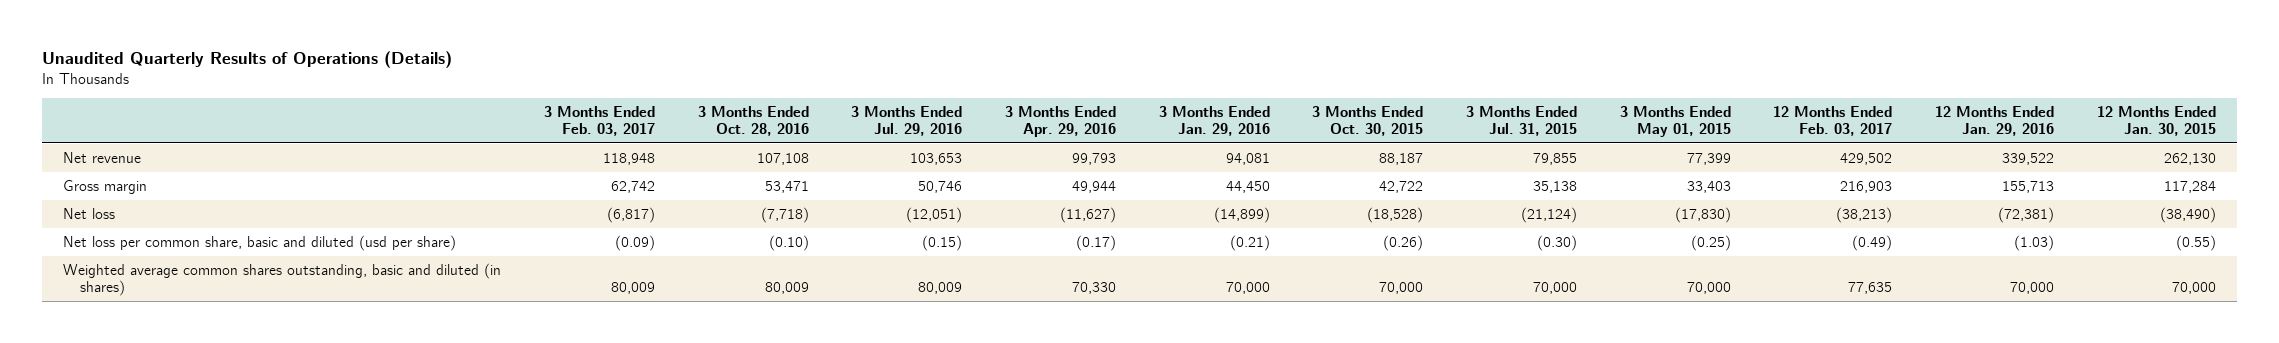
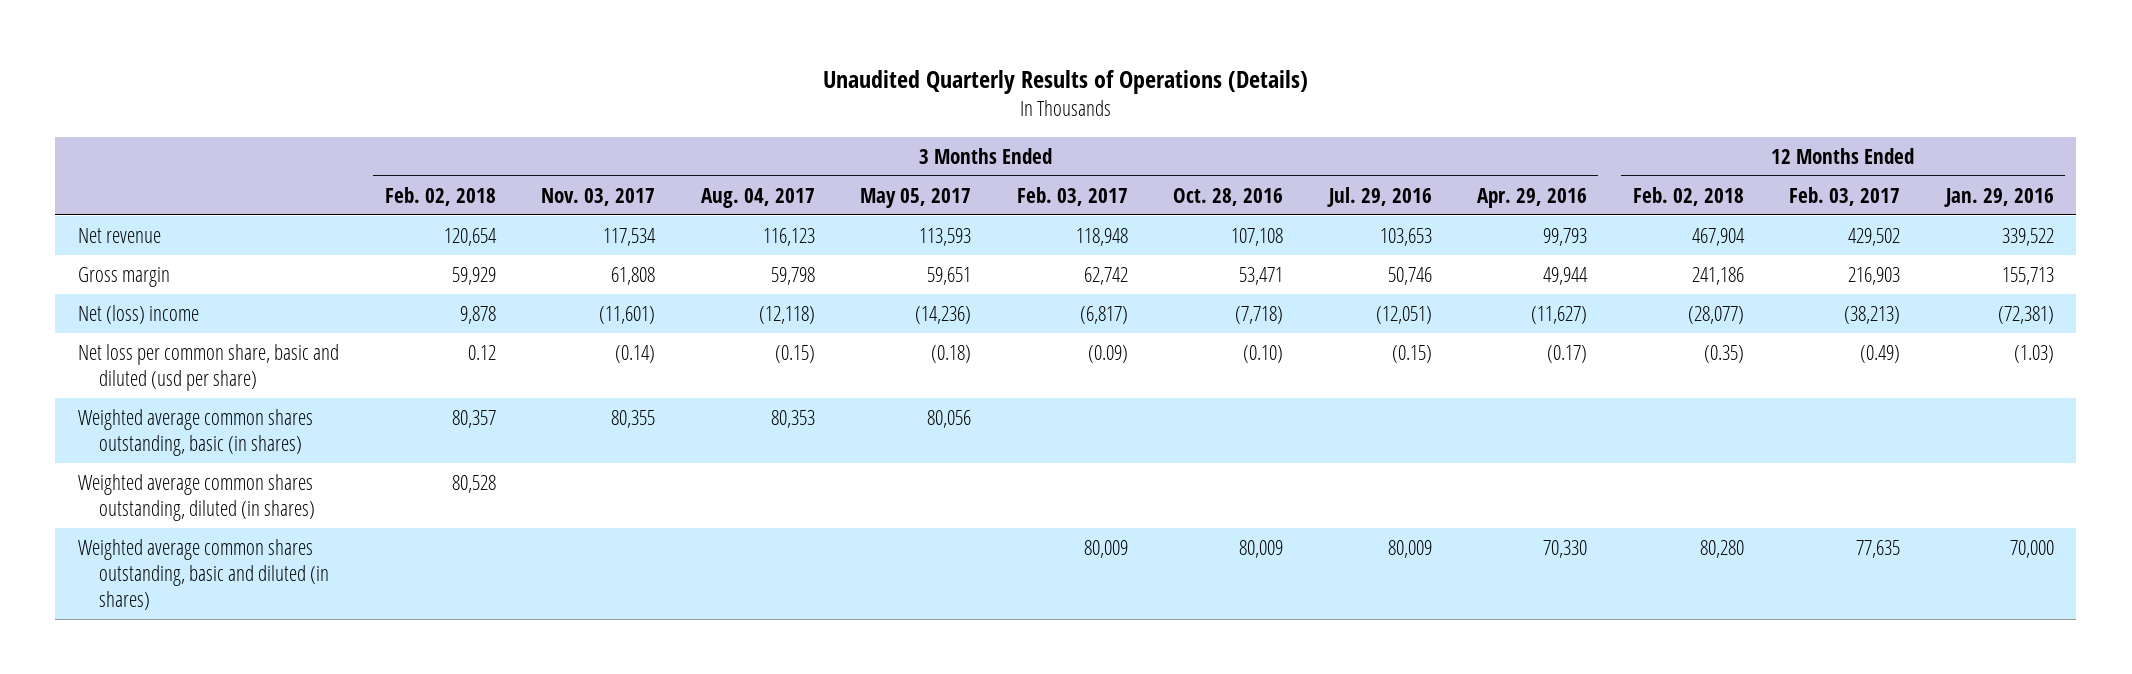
- | 3 Months Ended Feb. 03, 2017 | 3 Months Ended Oct. 28, 2016 | 3 Months Ended Jul. 29, 2016 | 3 Months Ended Apr. 29, 2016 | 3 Months Ended Jan. 29, 2016 | 3 Months Ended Oct. 30, 2015 | 3 Months Ended Jul. 31, 2015 | 3 Months Ended May 01, 2015 | 12 Months Ended Feb. 03, 2017 | 12 Months Ended Jan. 29, 2016 | 12 Months Ended Jan. 30, 2015
+ | 3 Months Ended Feb. 02, 2018 | 3 Months Ended Nov. 03, 2017 | 3 Months Ended Aug. 04, 2017 | 3 Months Ended May 05, 2017 | 3 Months Ended Feb. 03, 2017 | 3 Months Ended Oct. 28, 2016 | 3 Months Ended Jul. 29, 2016 | 3 Months Ended Apr. 29, 2016 | 12 Months Ended Feb. 02, 2018 | 12 Months Ended Feb. 03, 2017 | 12 Months Ended Jan. 29, 2016
- Net loss | (6,817) | (7,718) | (12,051) | (11,627) | (14,899) | (18,528) | (21,124) | (17,830) | (38,213) | (72,381) | (38,490)
+ Net (loss) income | 9,878 | (11,601) | (12,118) | (14,236) | (6,817) | (7,718) | (12,051) | (11,627) | (28,077) | (38,213) | (72,381)
+ Weighted average common shares outstanding, basic (in shares) | 80,357 | 80,355 | 80,353 | 80,056 | | | | | | |
+ Weighted average common shares outstanding, diluted (in shares) | 80,528 | | | | | | | | | |

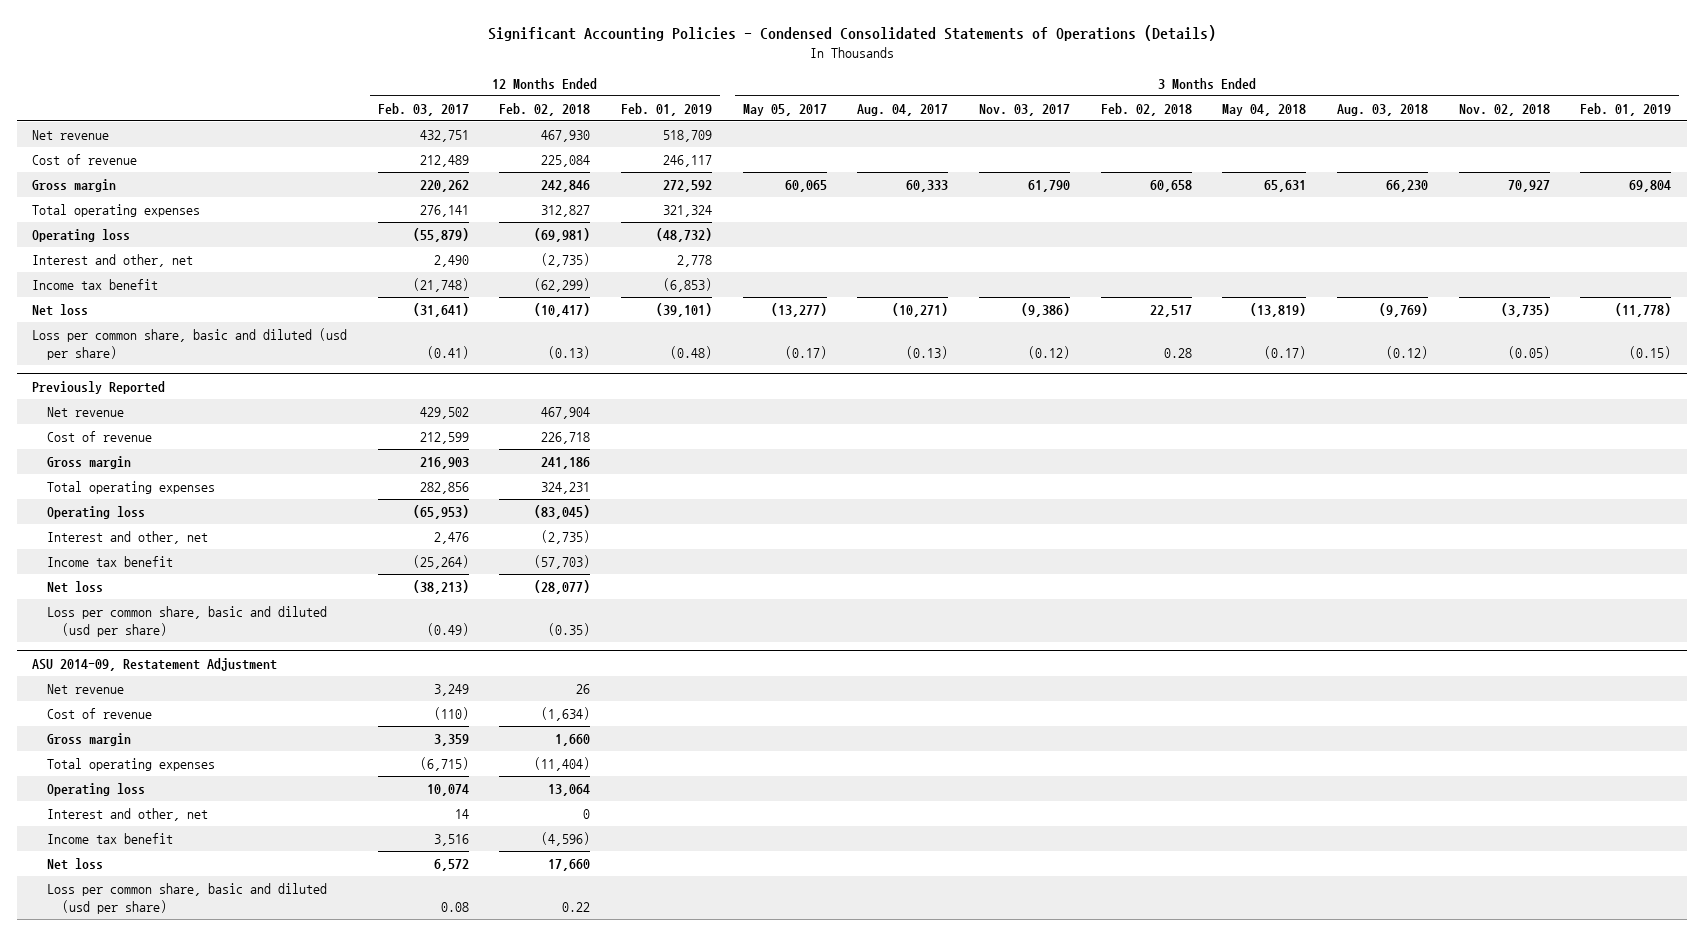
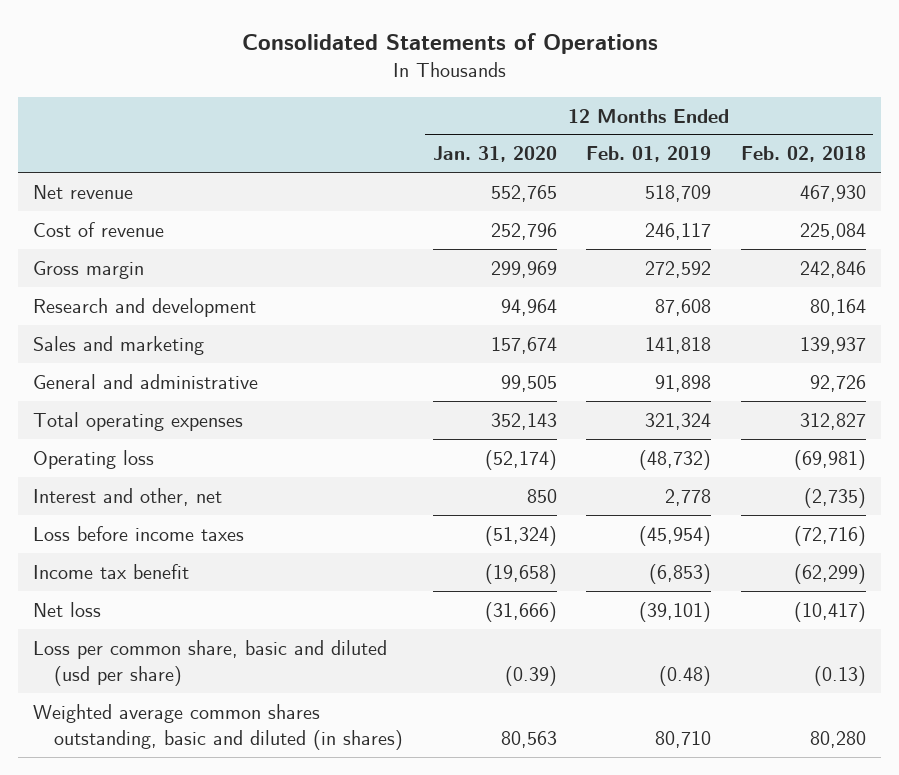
- Significant Accounting Policies - Condensed Consolidated Statements of Operations (Details)
+ Consolidated Statements of Operations
- | 12 Months Ended Feb. 03, 2017 | 12 Months Ended Feb. 02, 2018 | 12 Months Ended Feb. 01, 2019 | 3 Months Ended May 05, 2017 | 3 Months Ended Aug. 04, 2017 | 3 Months Ended Nov. 03, 2017 | 3 Months Ended Feb. 02, 2018 | 3 Months Ended May 04, 2018 | 3 Months Ended Aug. 03, 2018 | 3 Months Ended Nov. 02, 2018 | 3 Months Ended Feb. 01, 2019
+ | 12 Months Ended Jan. 31, 2020 | 12 Months Ended Feb. 01, 2019 | 12 Months Ended Feb. 02, 2018
+ Research and development | 94,964 | 87,608 | 80,164
+ Sales and marketing | 157,674 | 141,818 | 139,937
+ General and administrative | 99,505 | 91,898 | 92,726
+ Loss before income taxes | (51,324) | (45,954) | (72,716)
- Previously Reported
- Net revenue | 429,502 | 467,904 | | | | | | | | |
- Cost of revenue | 212,599 | 226,718 | | | | | | | | |
- Gross margin | 216,903 | 241,186 | | | | | | | | |
- Total operating expenses | 282,856 | 324,231 | | | | | | | | |
- Operating loss | (65,953) | (83,045) | | | | | | | | |
- Interest and other, net | 2,476 | (2,735) | | | | | | | | |
- Income tax benefit | (25,264) | (57,703) | | | | | | | | |
- Net loss | (38,213) | (28,077) | | | | | | | | |
- Loss per common share, basic and diluted (usd per share) | (0.49) | (0.35) | | | | | | | | |
- ASU 2014-09, Restatement Adjustment
- Net revenue | 3,249 | 26 | | | | | | | | |
- Cost of revenue | (110) | (1,634) | | | | | | | | |
- Gross margin | 3,359 | 1,660 | | | | | | | | |
- Total operating expenses | (6,715) | (11,404) | | | | | | | | |
- Operating loss | 10,074 | 13,064 | | | | | | | | |
- Interest and other, net | 14 | 0 | | | | | | | | |
- Income tax benefit | 3,516 | (4,596) | | | | | | | | |
- Net loss | 6,572 | 17,660 | | | | | | | | |
- Loss per common share, basic and diluted (usd per share) | 0.08 | 0.22 | | | | | | | | |
+ Weighted average common shares outstanding, basic and diluted (in shares) | 80,563 | 80,710 | 80,280

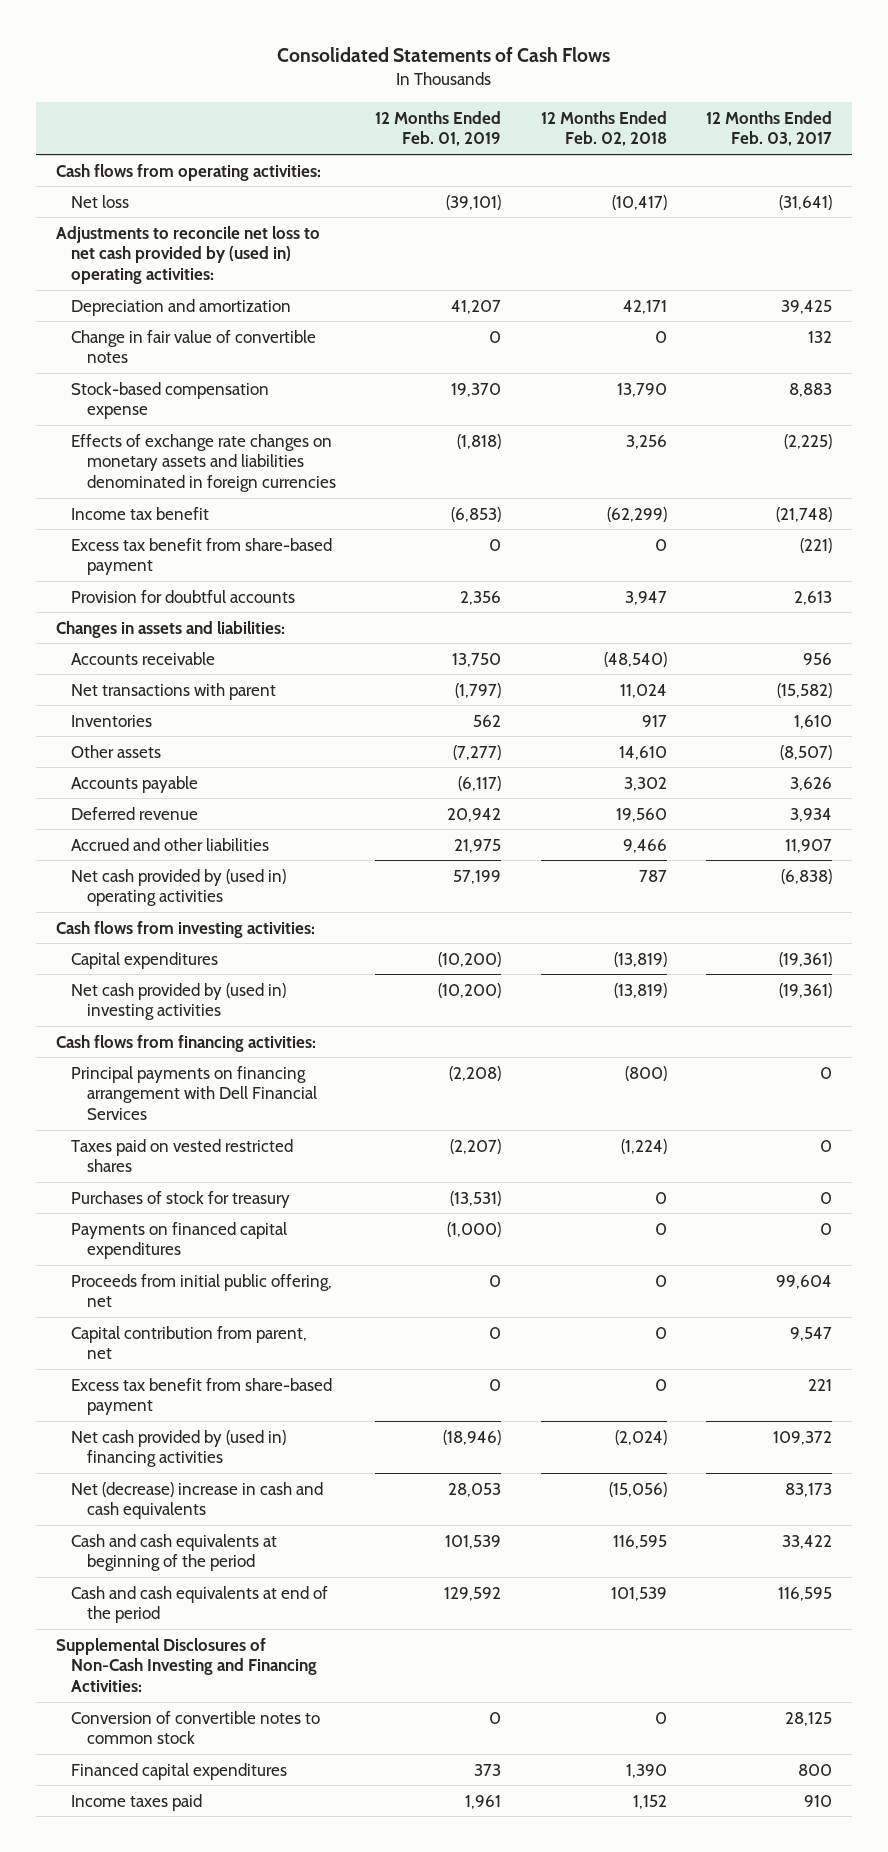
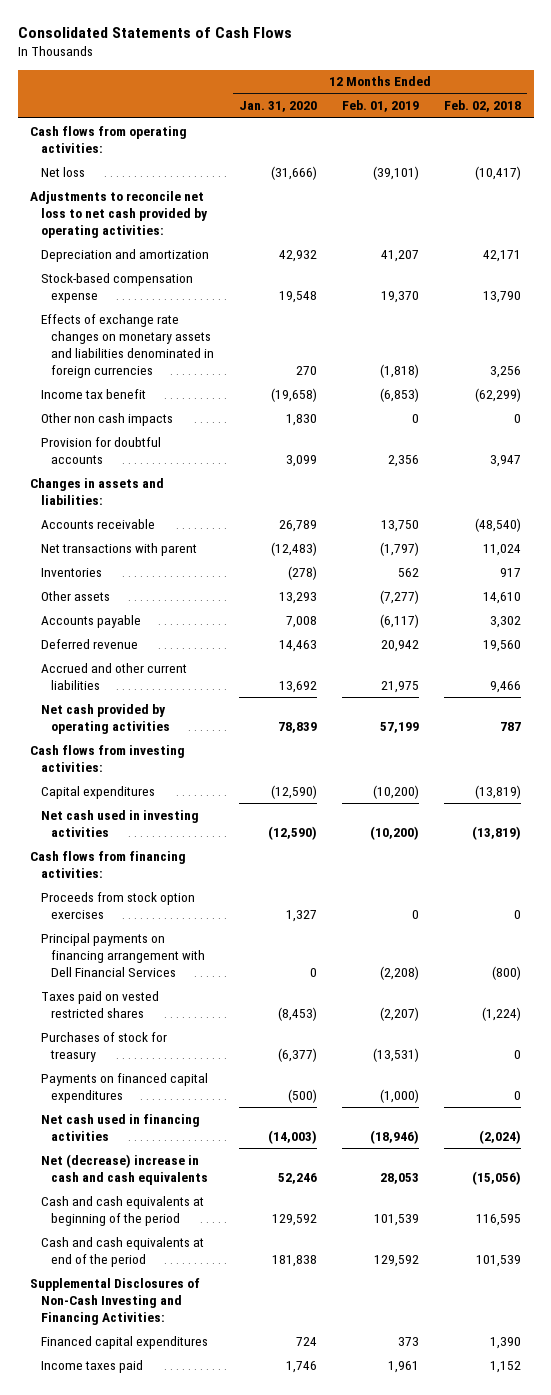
- | 12 Months Ended Feb. 01, 2019 | 12 Months Ended Feb. 02, 2018 | 12 Months Ended Feb. 03, 2017
+ | 12 Months Ended Jan. 31, 2020 | 12 Months Ended Feb. 01, 2019 | 12 Months Ended Feb. 02, 2018
- Adjustments to reconcile net loss to net cash provided by (used in) operating activities:
+ Adjustments to reconcile net loss to net cash provided by operating activities:
- Change in fair value of convertible notes | 0 | 0 | 132
- Excess tax benefit from share-based payment | 0 | 0 | (221)
+ Other non cash impacts | 1,830 | 0 | 0
- Accrued and other liabilities | 21,975 | 9,466 | 11,907
- Net cash provided by (used in) operating activities | 57,199 | 787 | (6,838)
+ Accrued and other current liabilities | 13,692 | 21,975 | 9,466
+ Net cash provided by operating activities | 78,839 | 57,199 | 787
- Net cash provided by (used in) investing activities | (10,200) | (13,819) | (19,361)
+ Net cash used in investing activities | (12,590) | (10,200) | (13,819)
+ Proceeds from stock option exercises | 1,327 | 0 | 0
- Proceeds from initial public offering, net | 0 | 0 | 99,604
- Capital contribution from parent, net | 0 | 0 | 9,547
- Excess tax benefit from share-based payment | 0 | 0 | 221
- Net cash provided by (used in) financing activities | (18,946) | (2,024) | 109,372
+ Net cash used in financing activities | (14,003) | (18,946) | (2,024)
- Conversion of convertible notes to common stock | 0 | 0 | 28,125

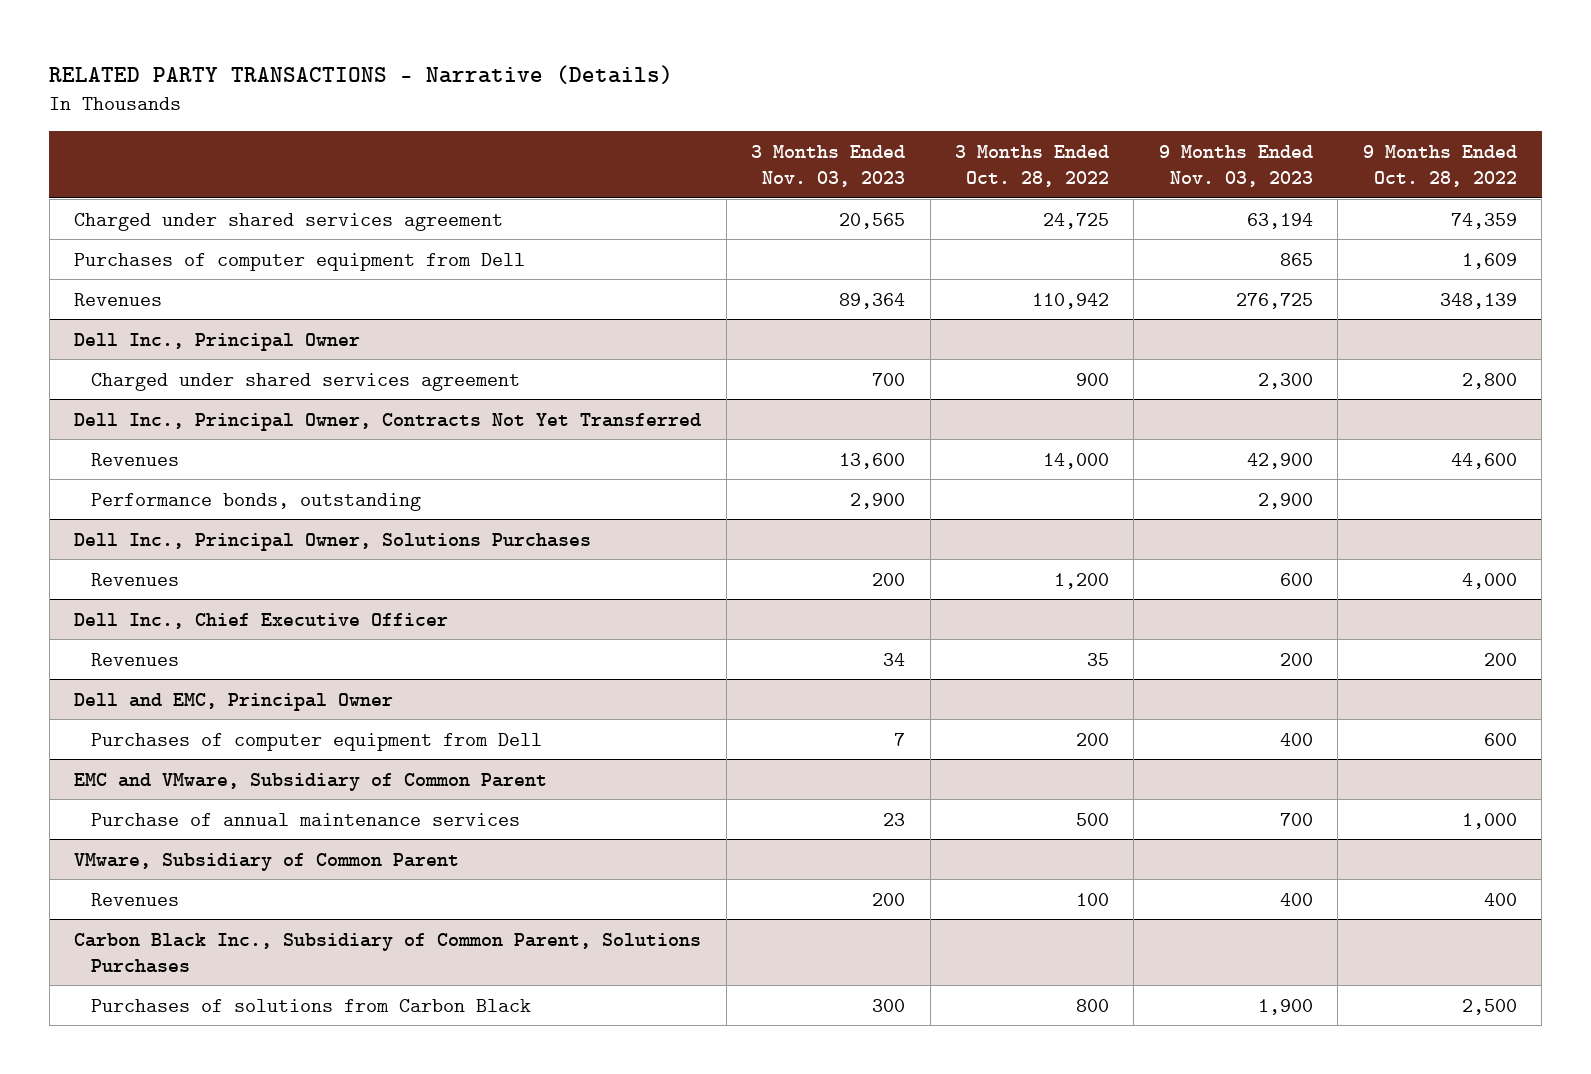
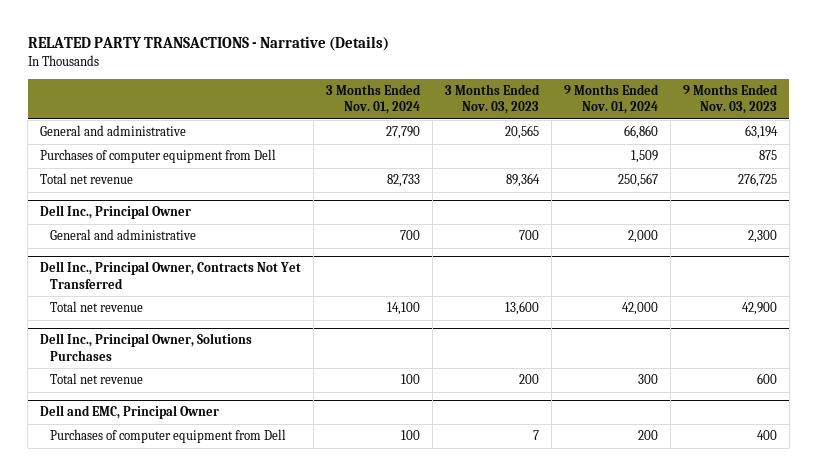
- | 3 Months Ended Nov. 03, 2023 | 3 Months Ended Oct. 28, 2022 | 9 Months Ended Nov. 03, 2023 | 9 Months Ended Oct. 28, 2022
+ | 3 Months Ended Nov. 01, 2024 | 3 Months Ended Nov. 03, 2023 | 9 Months Ended Nov. 01, 2024 | 9 Months Ended Nov. 03, 2023
- Charged under shared services agreement | 20,565 | 24,725 | 63,194 | 74,359
- Purchases of computer equipment from Dell | | | 865 | 1,609
- Revenues | 89,364 | 110,942 | 276,725 | 348,139
+ General and administrative | 27,790 | 20,565 | 66,860 | 63,194
+ Purchases of computer equipment from Dell | | | 1,509 | 875
+ Total net revenue | 82,733 | 89,364 | 250,567 | 276,725
@ Dell Inc., Principal Owner
- Charged under shared services agreement | 700 | 900 | 2,300 | 2,800
+ General and administrative | 700 | 700 | 2,000 | 2,300
@ Dell Inc., Principal Owner, Contracts Not Yet Transferred
- Revenues | 13,600 | 14,000 | 42,900 | 44,600
- Performance bonds, outstanding | 2,900 | | 2,900 |
+ Total net revenue | 14,100 | 13,600 | 42,000 | 42,900
@ Dell Inc., Principal Owner, Solutions Purchases
- Revenues | 200 | 1,200 | 600 | 4,000
- Dell Inc., Chief Executive Officer
- Revenues | 34 | 35 | 200 | 200
@ Dell Inc., Principal Owner, Solutions Purchases
+ Total net revenue | 100 | 200 | 300 | 600
- EMC and VMware, Subsidiary of Common Parent
- Purchase of annual maintenance services | 23 | 500 | 700 | 1,000
- VMware, Subsidiary of Common Parent
- Revenues | 200 | 100 | 400 | 400
- Carbon Black Inc., Subsidiary of Common Parent, Solutions Purchases
- Purchases of solutions from Carbon Black | 300 | 800 | 1,900 | 2,500

